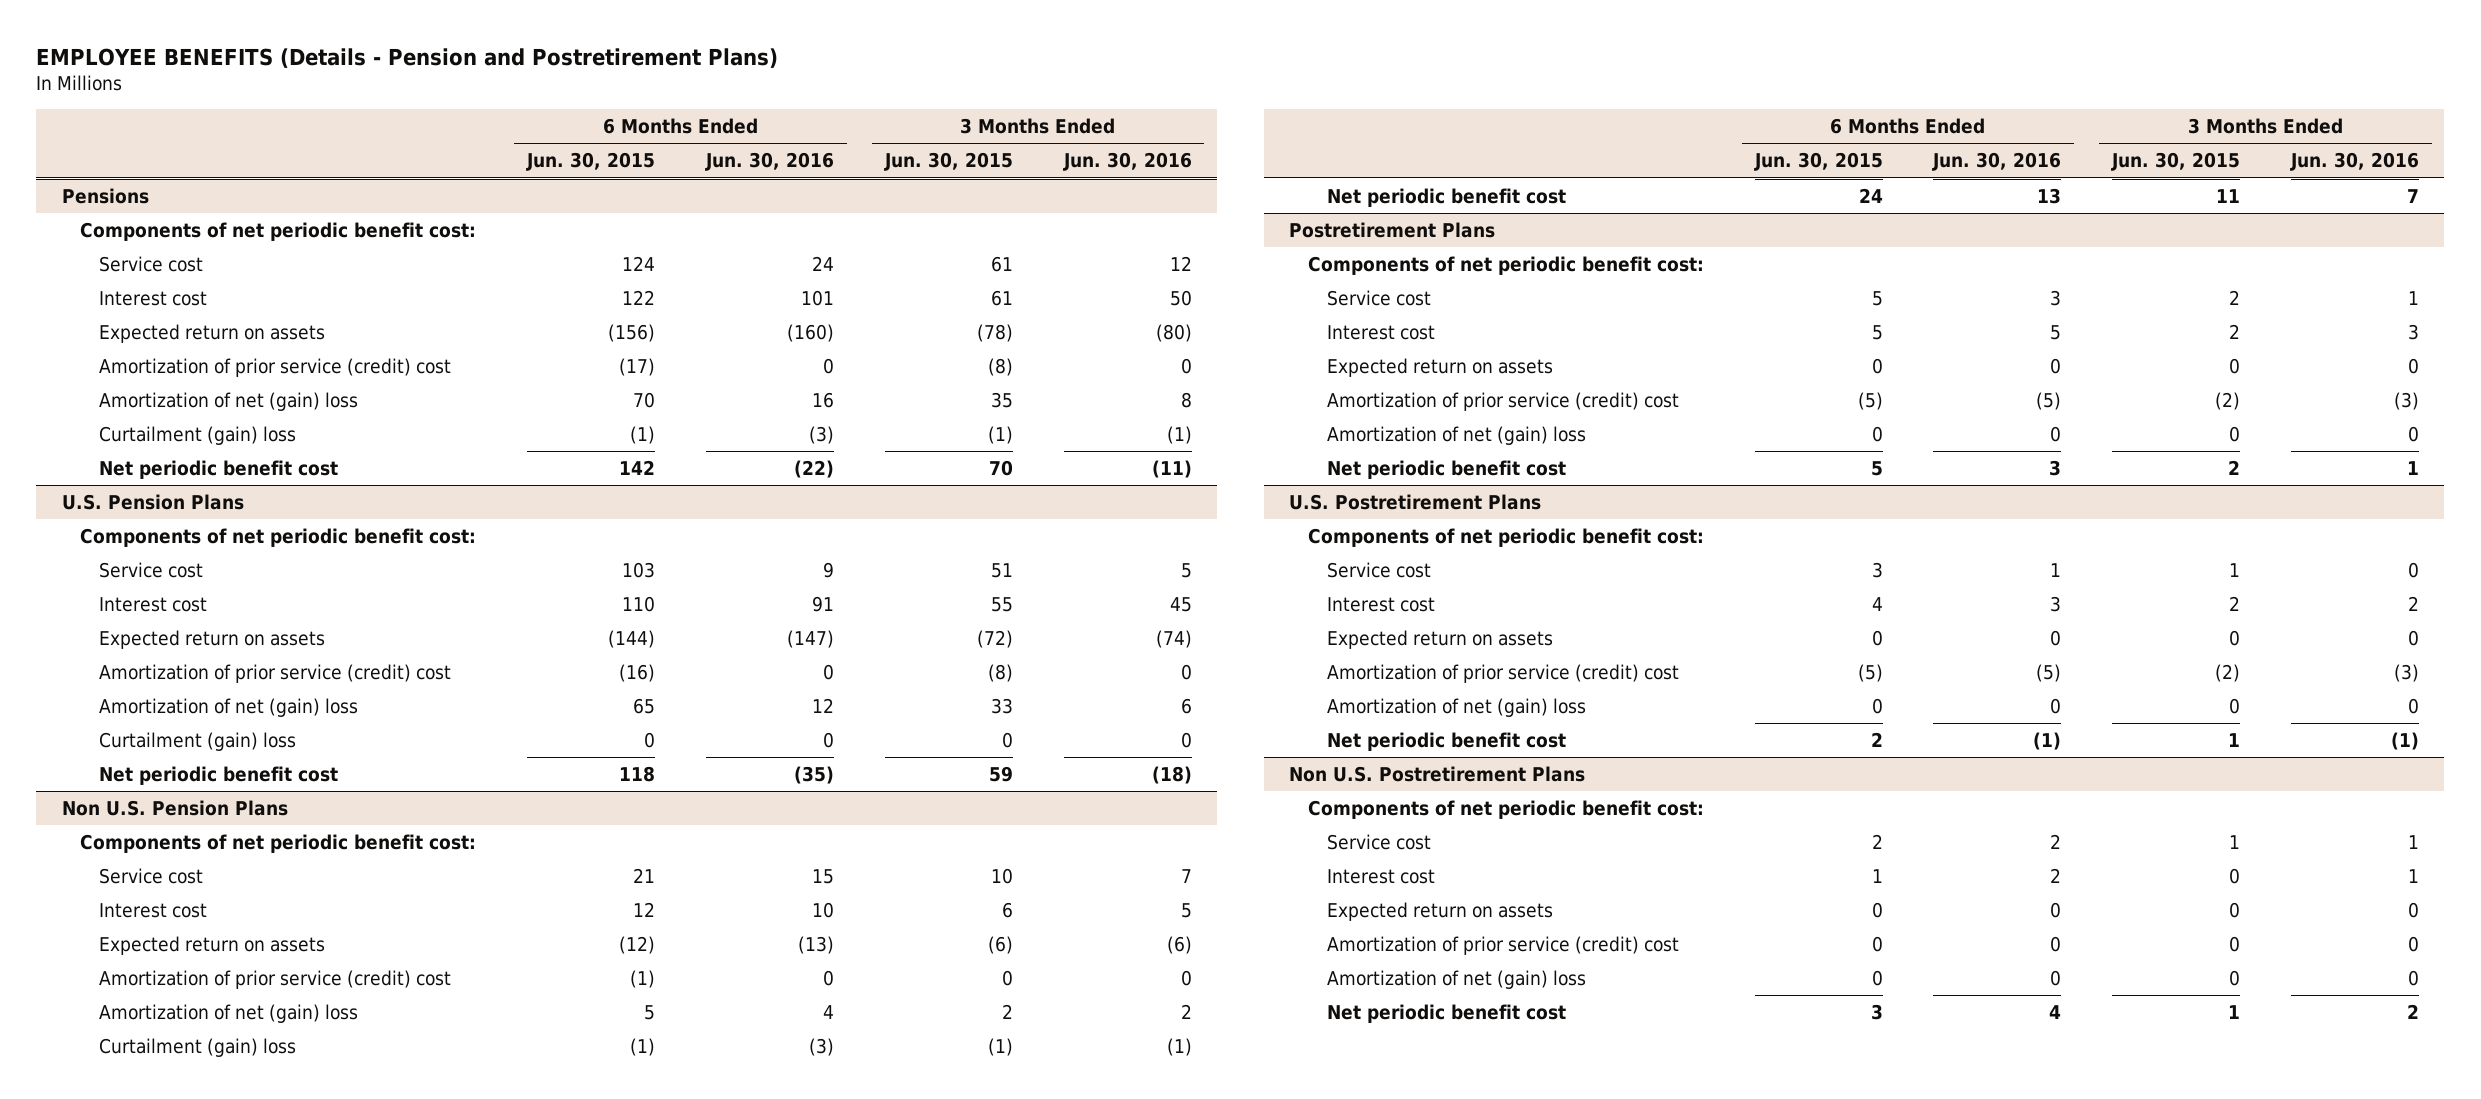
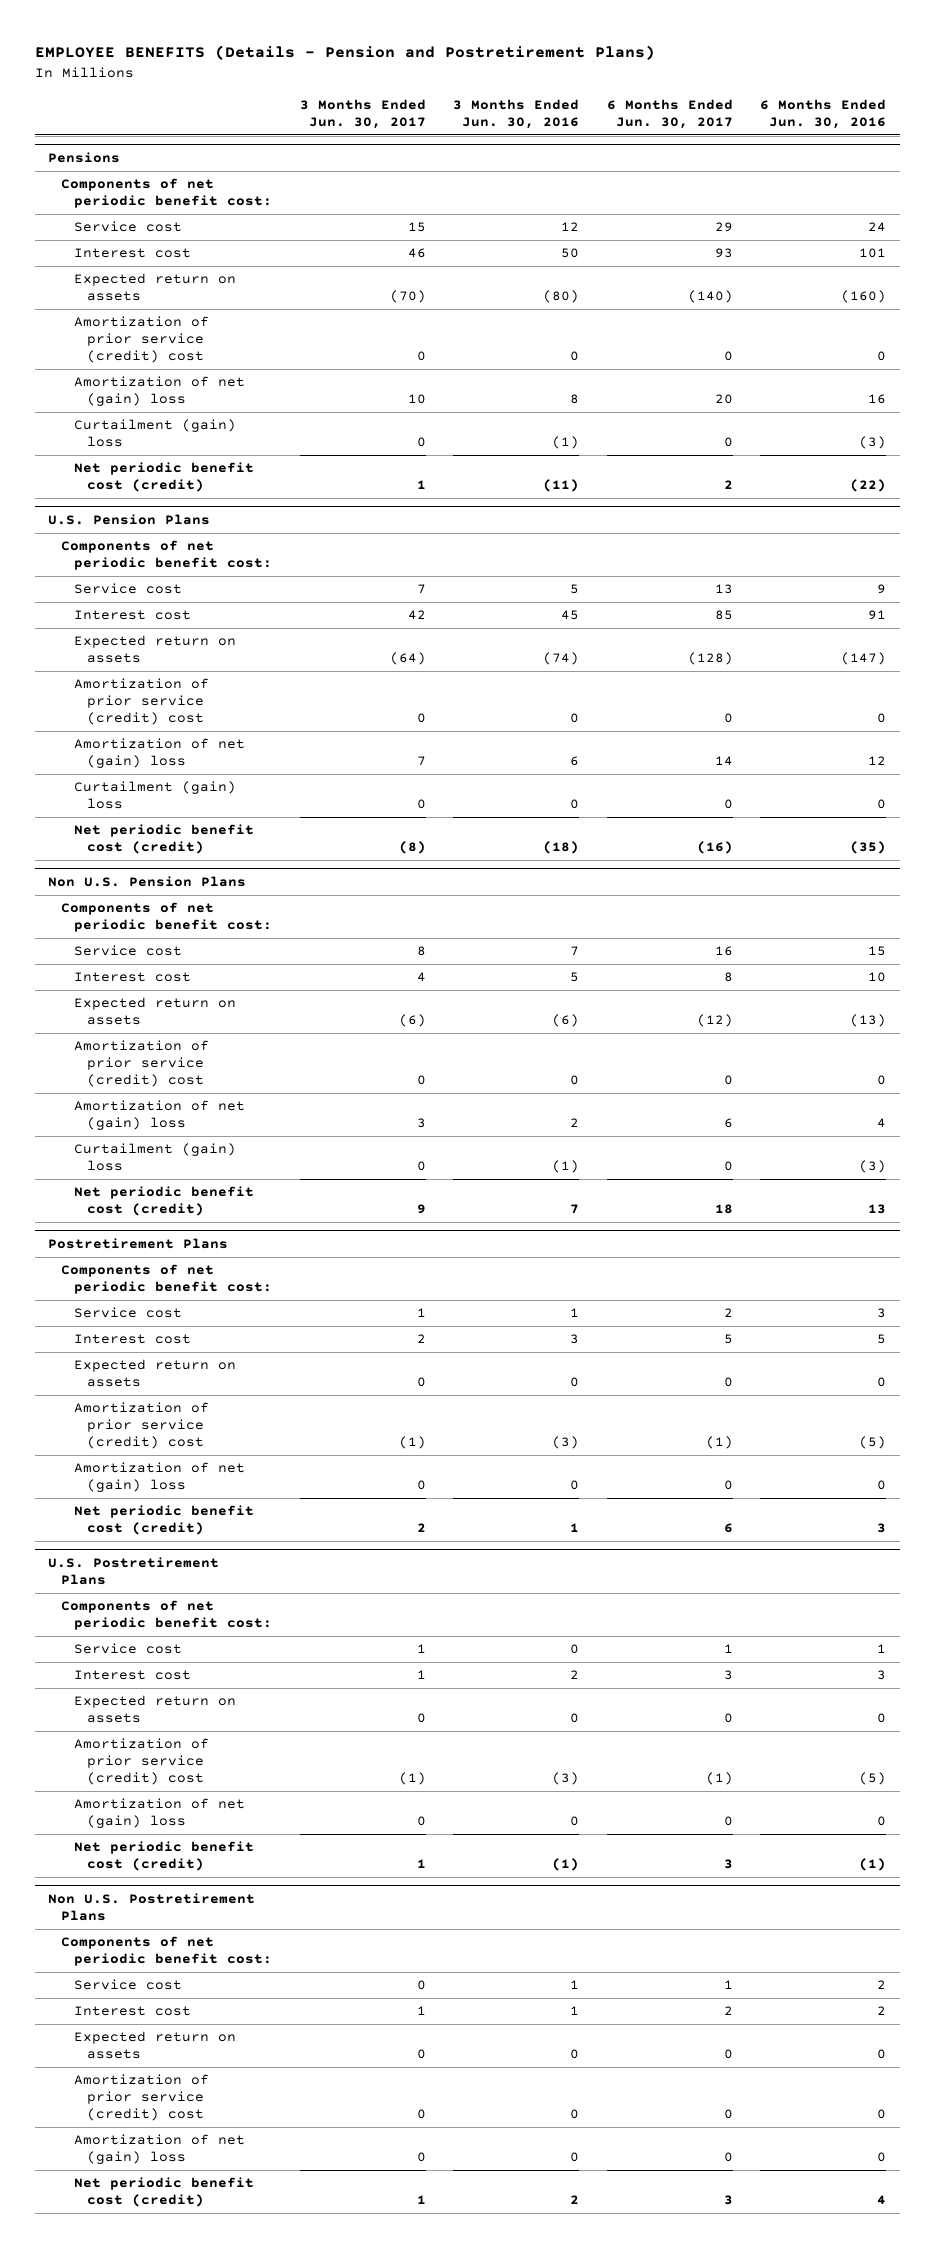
- | 6 Months Ended Jun. 30, 2015 | 6 Months Ended Jun. 30, 2016 | 3 Months Ended Jun. 30, 2015 | 3 Months Ended Jun. 30, 2016
+ | 3 Months Ended Jun. 30, 2017 | 3 Months Ended Jun. 30, 2016 | 6 Months Ended Jun. 30, 2017 | 6 Months Ended Jun. 30, 2016
@ Pensions
- Net periodic benefit cost | 142 | (22) | 70 | (11)
+ Net periodic benefit cost (credit) | 1 | (11) | 2 | (22)
@ U.S. Pension Plans
- Net periodic benefit cost | 118 | (35) | 59 | (18)
+ Net periodic benefit cost (credit) | (8) | (18) | (16) | (35)
@ Non U.S. Pension Plans
- Net periodic benefit cost | 24 | 13 | 11 | 7
+ Net periodic benefit cost (credit) | 9 | 7 | 18 | 13
@ Postretirement Plans
- Net periodic benefit cost | 5 | 3 | 2 | 1
+ Net periodic benefit cost (credit) | 2 | 1 | 6 | 3
@ U.S. Postretirement Plans
- Net periodic benefit cost | 2 | (1) | 1 | (1)
+ Net periodic benefit cost (credit) | 1 | (1) | 3 | (1)
@ Non U.S. Postretirement Plans
- Net periodic benefit cost | 3 | 4 | 1 | 2
+ Net periodic benefit cost (credit) | 1 | 2 | 3 | 4

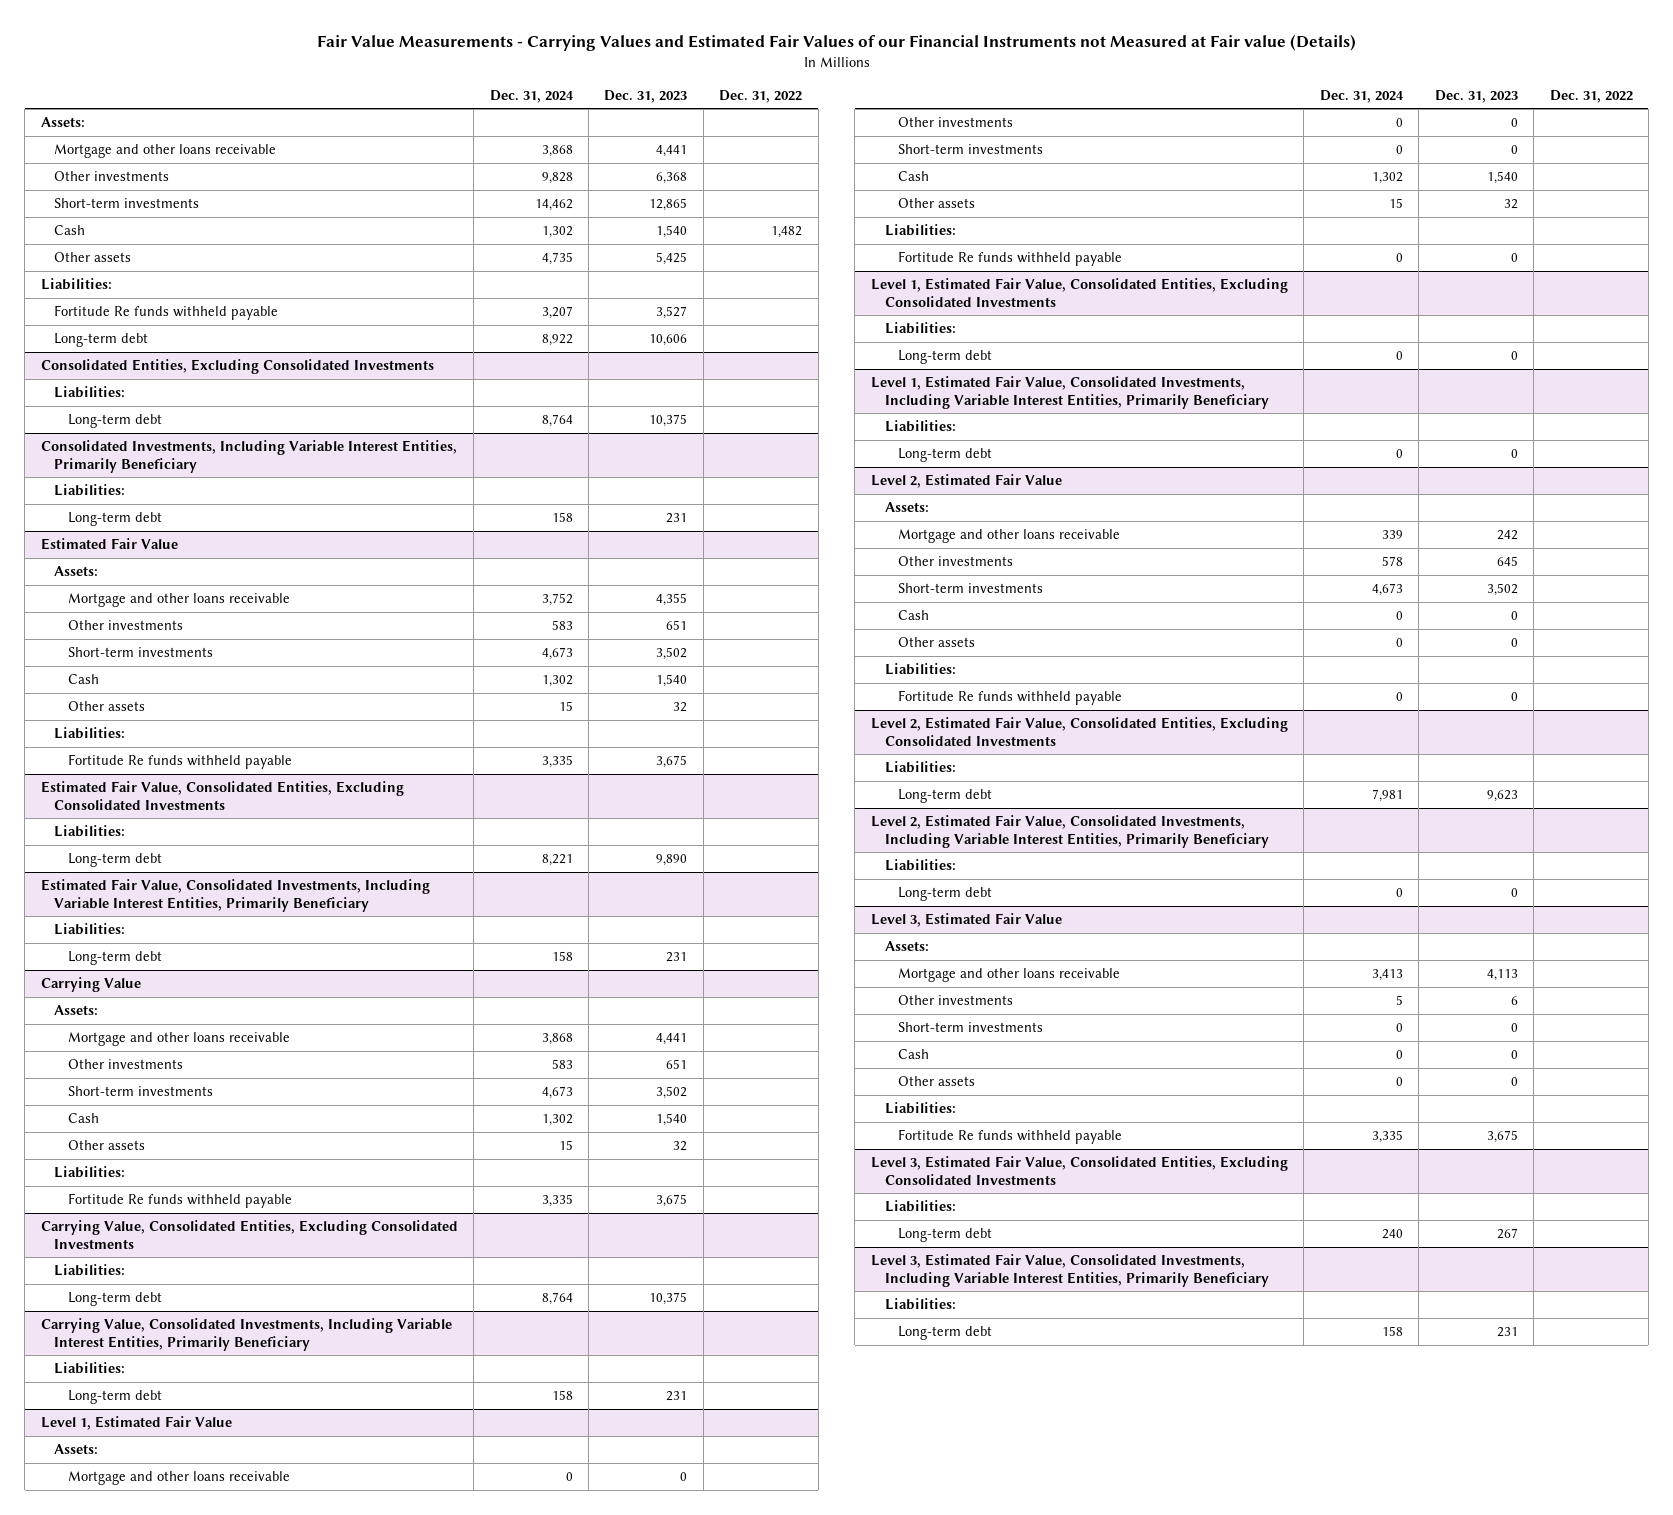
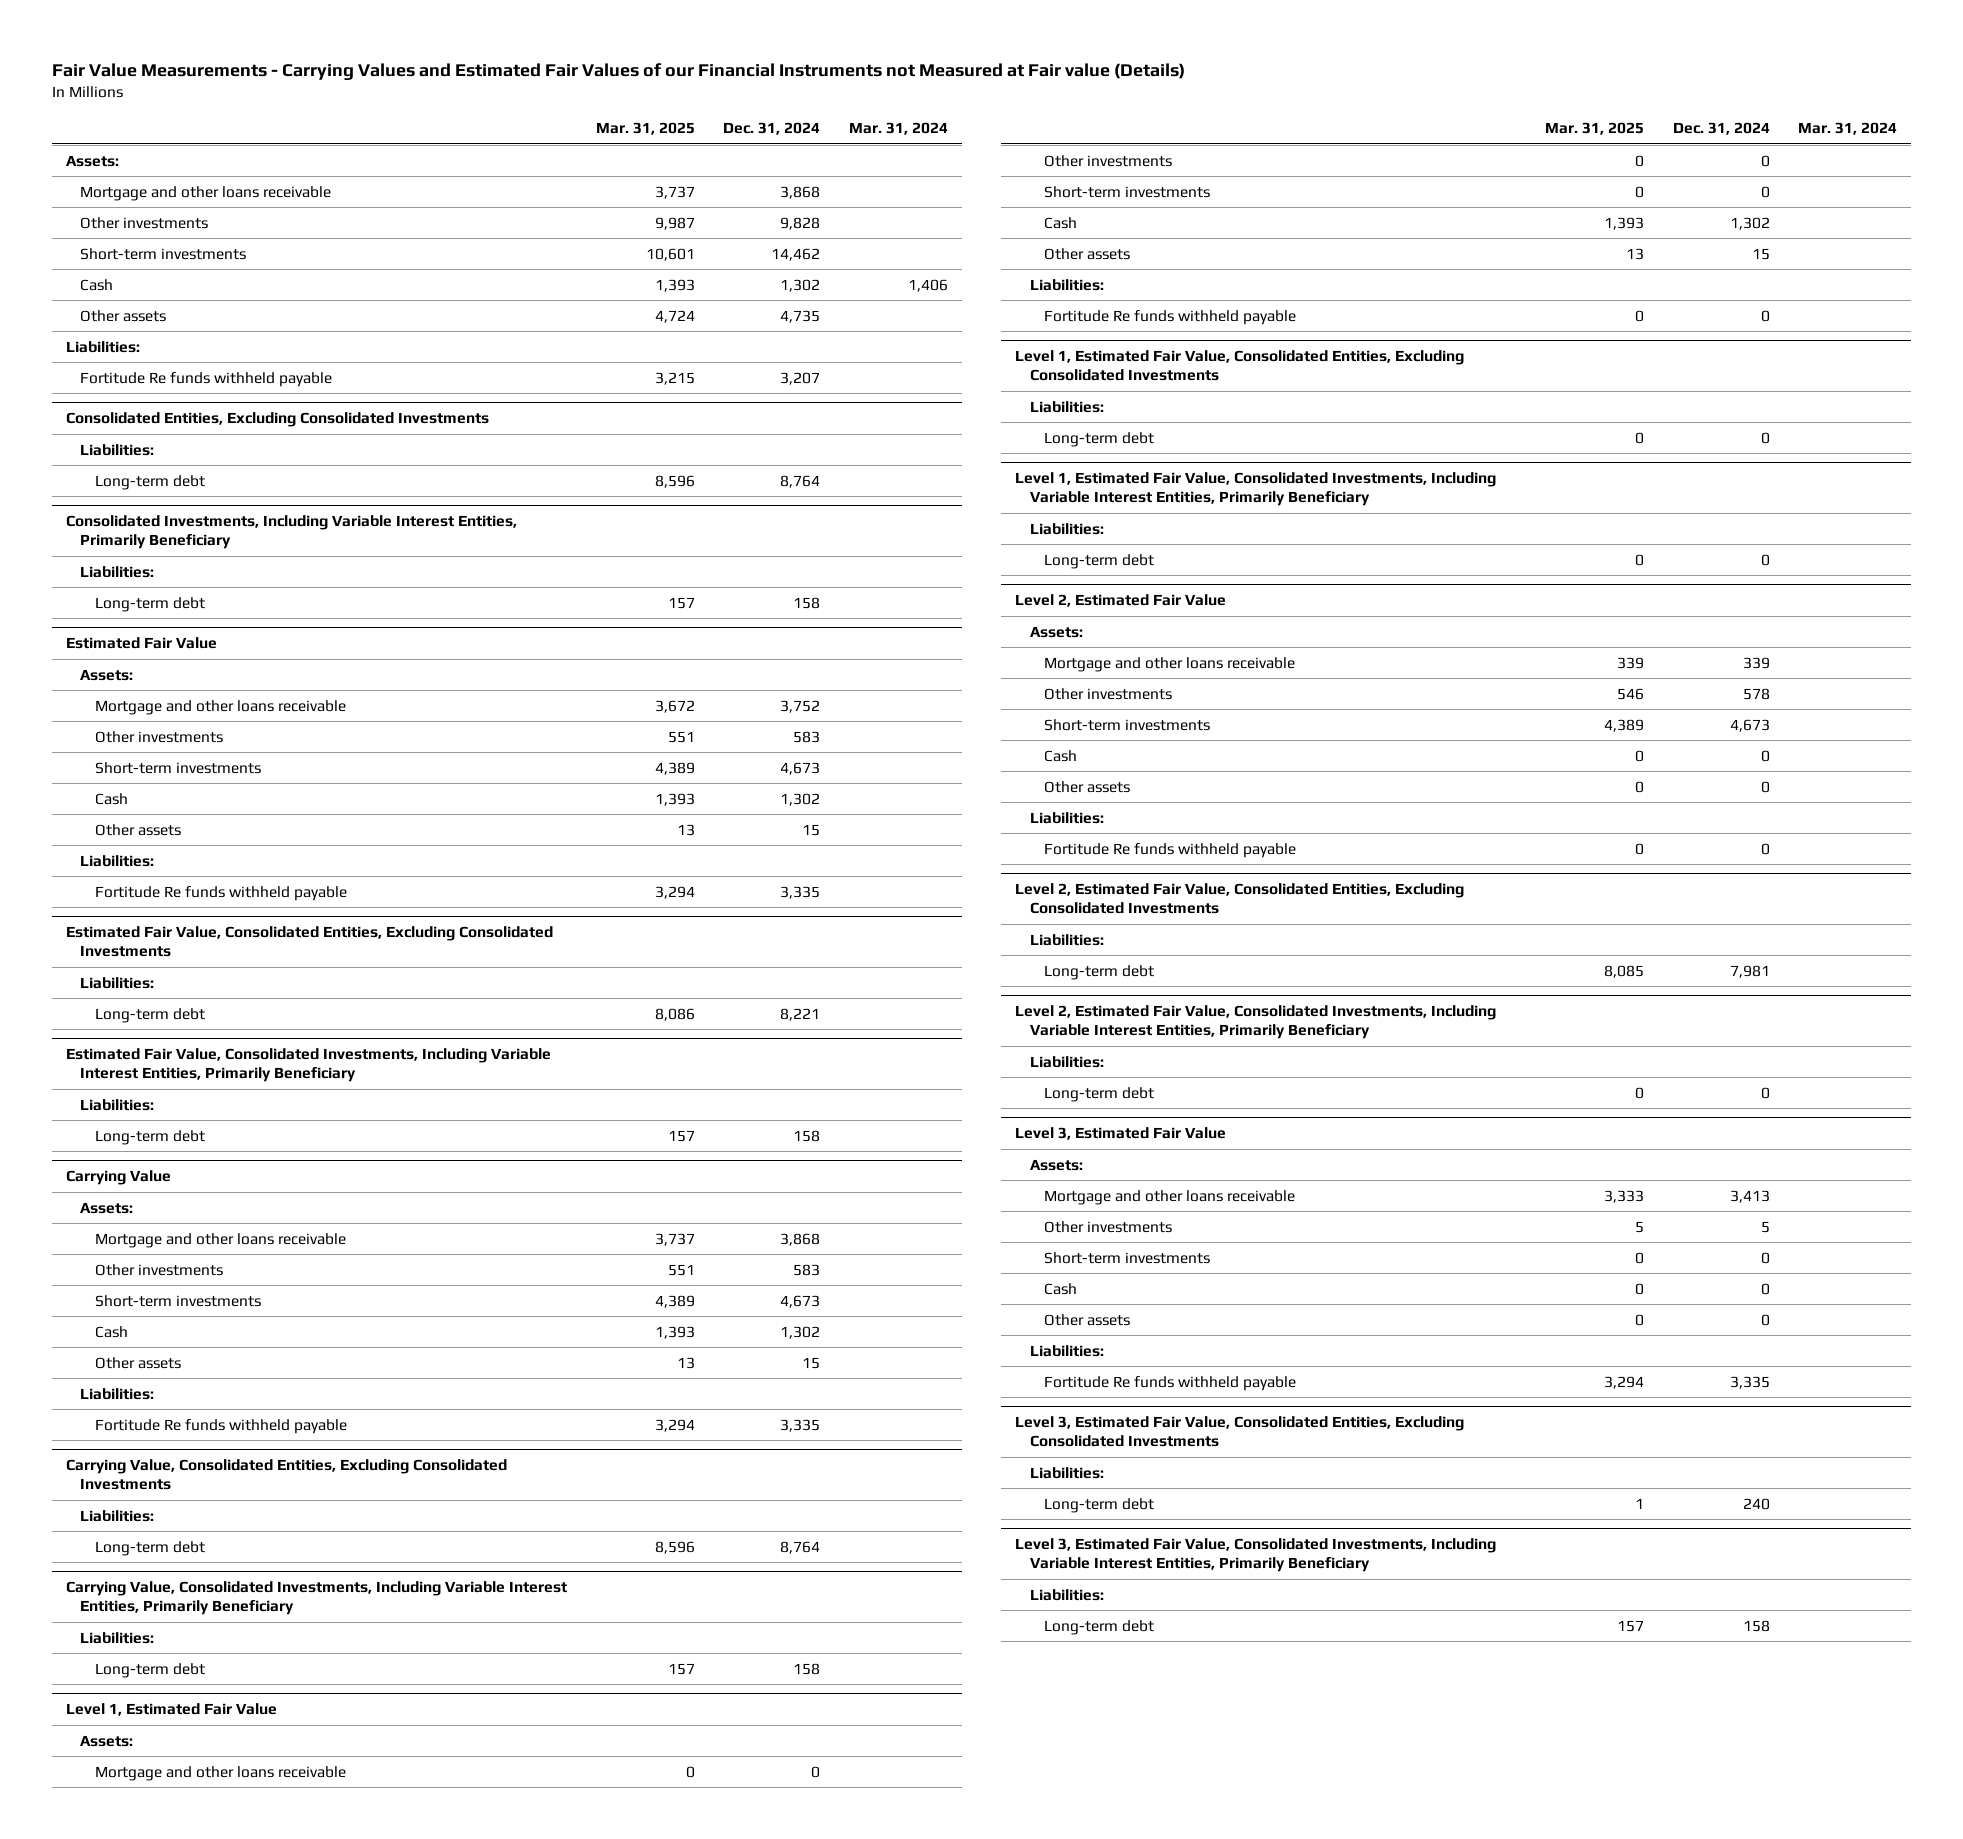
- | Dec. 31, 2024 | Dec. 31, 2023 | Dec. 31, 2022
+ | Mar. 31, 2025 | Dec. 31, 2024 | Mar. 31, 2024
- Long-term debt | 8,922 | 10,606 |

